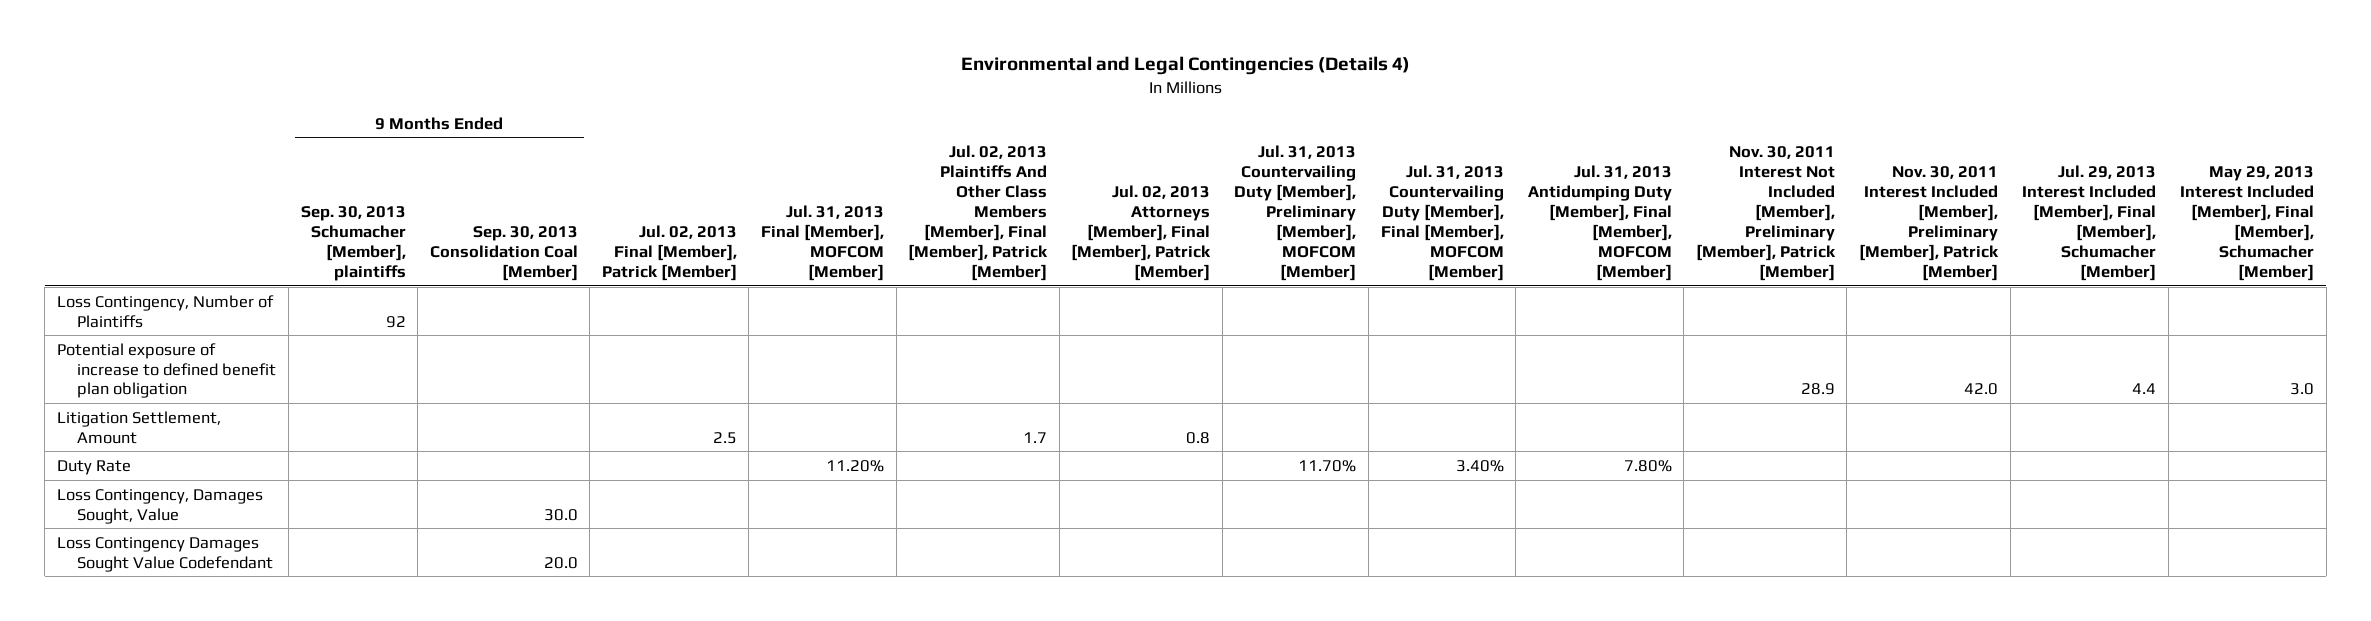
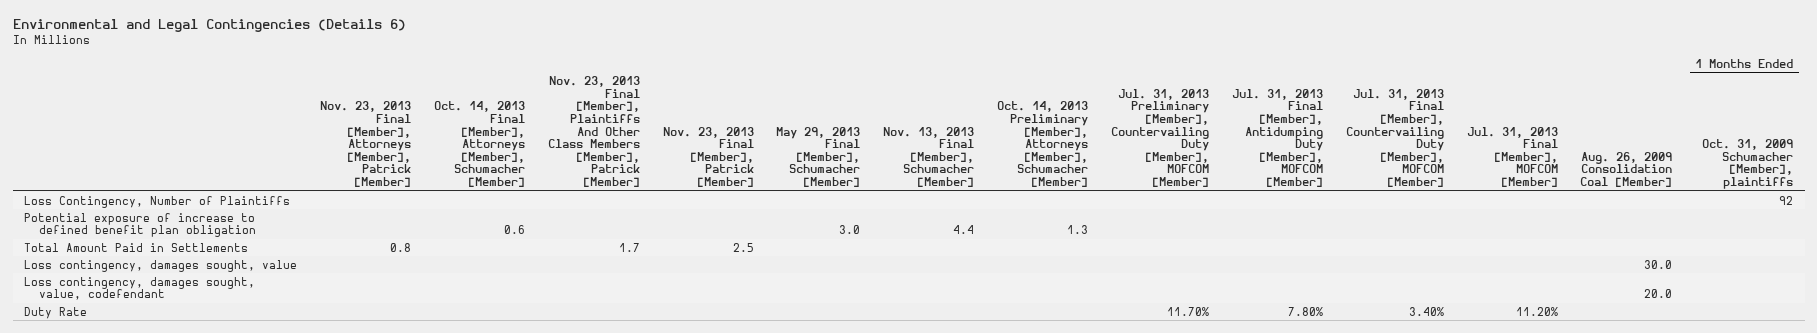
- Environmental and Legal Contingencies (Details 4)
+ Environmental and Legal Contingencies (Details 6)
- | 9 Months Ended Sep. 30, 2013 Schumacher [Member], plaintiffs | 9 Months Ended Sep. 30, 2013 Consolidation Coal [Member] | Jul. 02, 2013 Final [Member], Patrick [Member] | Jul. 31, 2013 Final [Member], MOFCOM [Member] | Jul. 02, 2013 Plaintiffs And Other Class Members [Member], Final [Member], Patrick [Member] | Jul. 02, 2013 Attorneys [Member], Final [Member], Patrick [Member] | Jul. 31, 2013 Countervailing Duty [Member], Preliminary [Member], MOFCOM [Member] | Jul. 31, 2013 Countervailing Duty [Member], Final [Member], MOFCOM [Member] | Jul. 31, 2013 Antidumping Duty [Member], Final [Member], MOFCOM [Member] | Nov. 30, 2011 Interest Not Included [Member], Preliminary [Member], Patrick [Member] | Nov. 30, 2011 Interest Included [Member], Preliminary [Member], Patrick [Member] | Jul. 29, 2013 Interest Included [Member], Final [Member], Schumacher [Member] | May 29, 2013 Interest Included [Member], Final [Member], Schumacher [Member]
+ | Nov. 23, 2013 Final [Member], Attorneys [Member], Patrick [Member] | Oct. 14, 2013 Final [Member], Attorneys [Member], Schumacher [Member] | Nov. 23, 2013 Final [Member], Plaintiffs And Other Class Members [Member], Patrick [Member] | Nov. 23, 2013 Final [Member], Patrick [Member] | May 29, 2013 Final [Member], Schumacher [Member] | Nov. 13, 2013 Final [Member], Schumacher [Member] | Oct. 14, 2013 Preliminary [Member], Attorneys [Member], Schumacher [Member] | Jul. 31, 2013 Preliminary [Member], Countervailing Duty [Member], MOFCOM [Member] | Jul. 31, 2013 Final [Member], Antidumping Duty [Member], MOFCOM [Member] | Jul. 31, 2013 Final [Member], Countervailing Duty [Member], MOFCOM [Member] | Jul. 31, 2013 Final [Member], MOFCOM [Member] | Aug. 26, 2009 Consolidation Coal [Member] | 1 Months Ended Oct. 31, 2009 Schumacher [Member], plaintiffs
- Litigation Settlement, Amount | | | 2.5 | | 1.7 | 0.8 | | | | | | |
+ Total Amount Paid in Settlements | 0.8 | | 1.7 | 2.5 | | | | | | | | |
+ Loss contingency, damages sought, value | | | | | | | | | | | | 30.0 |
+ Loss contingency, damages sought, value, codefendant | | | | | | | | | | | | 20.0 |
- Loss Contingency, Damages Sought, Value | | 30.0 | | | | | | | | | | |
- Loss Contingency Damages Sought Value Codefendant | | 20.0 | | | | | | | | | | |

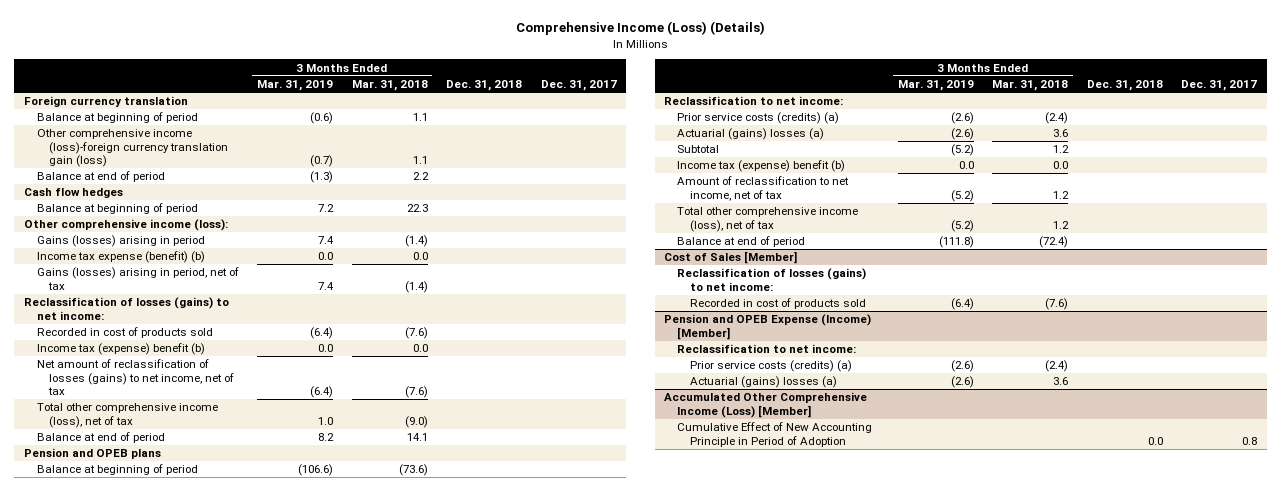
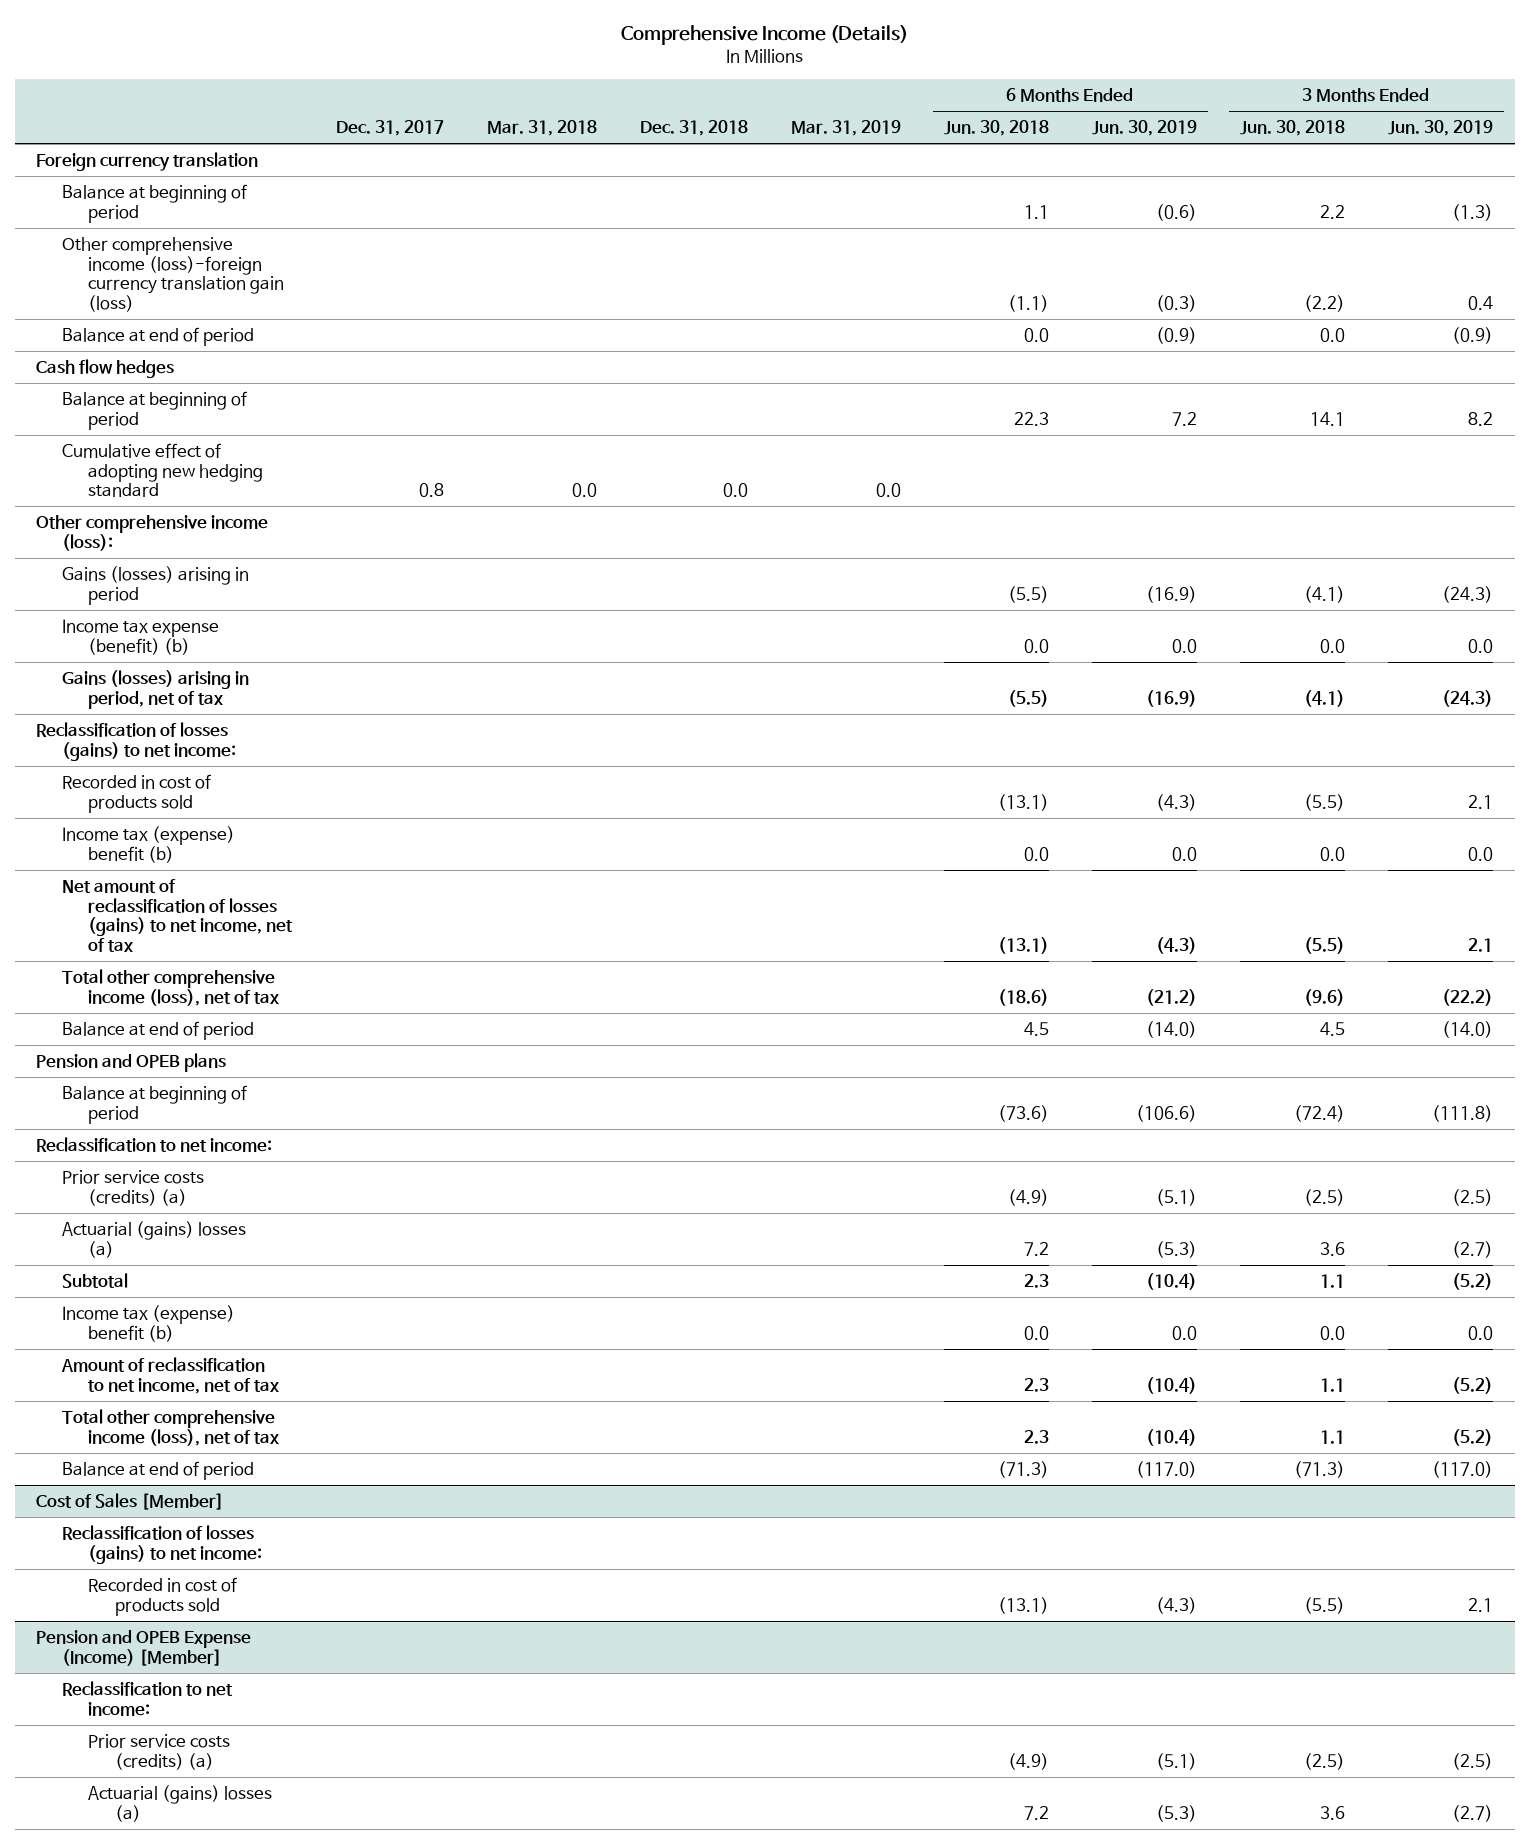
- Comprehensive Income (Loss) (Details)
+ Comprehensive Income (Details)
- | 3 Months Ended Mar. 31, 2019 | 3 Months Ended Mar. 31, 2018 | Dec. 31, 2018 | Dec. 31, 2017
+ | Dec. 31, 2017 | Mar. 31, 2018 | Dec. 31, 2018 | Mar. 31, 2019 | 6 Months Ended Jun. 30, 2018 | 6 Months Ended Jun. 30, 2019 | 3 Months Ended Jun. 30, 2018 | 3 Months Ended Jun. 30, 2019
+ Cumulative effect of adopting new hedging standard | 0.8 | 0.0 | 0.0 | 0.0 | | | |
- Accumulated Other Comprehensive Income (Loss) [Member]
- Cumulative Effect of New Accounting Principle in Period of Adoption | | | 0.0 | 0.8

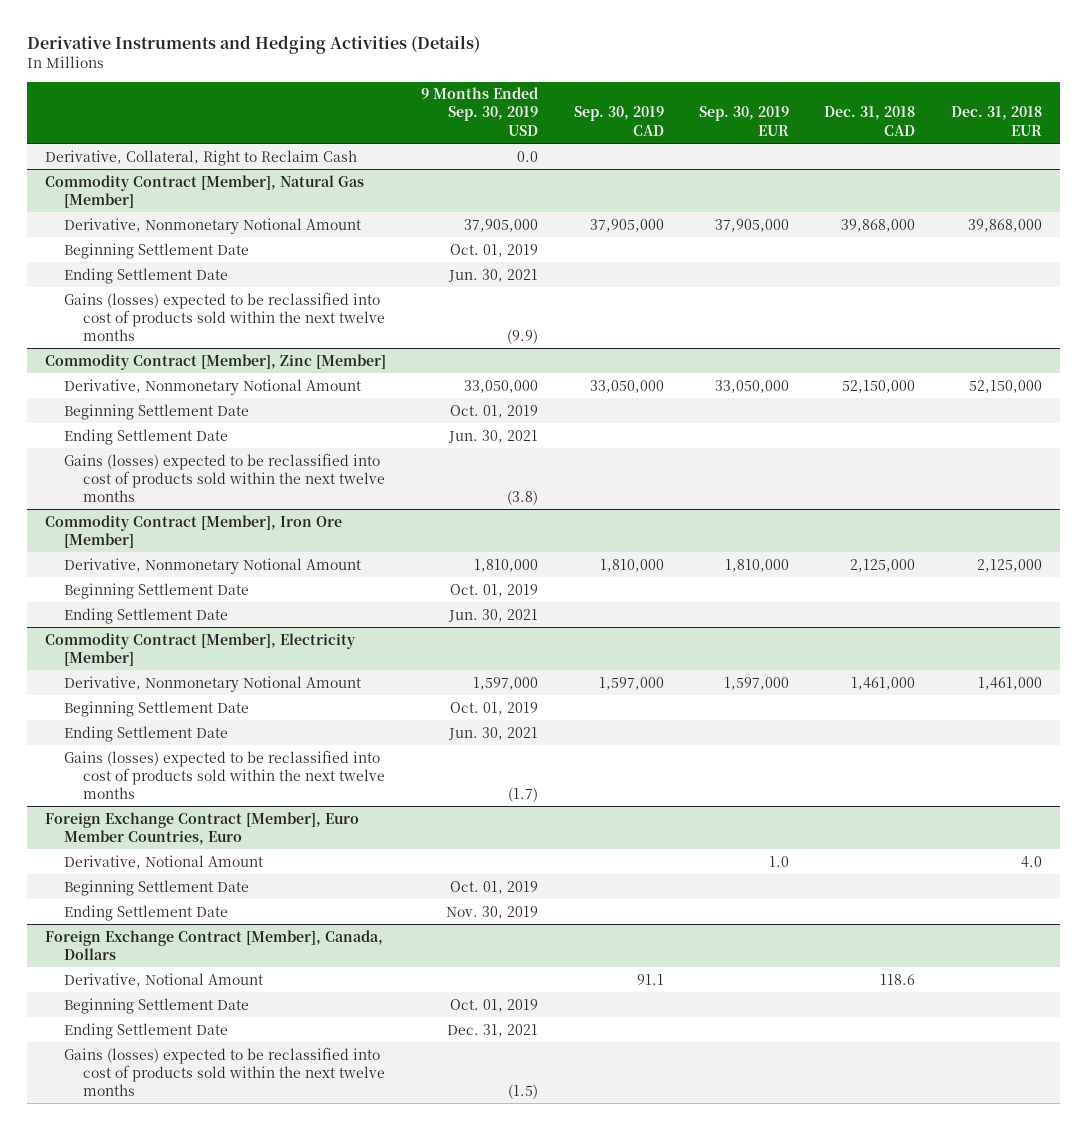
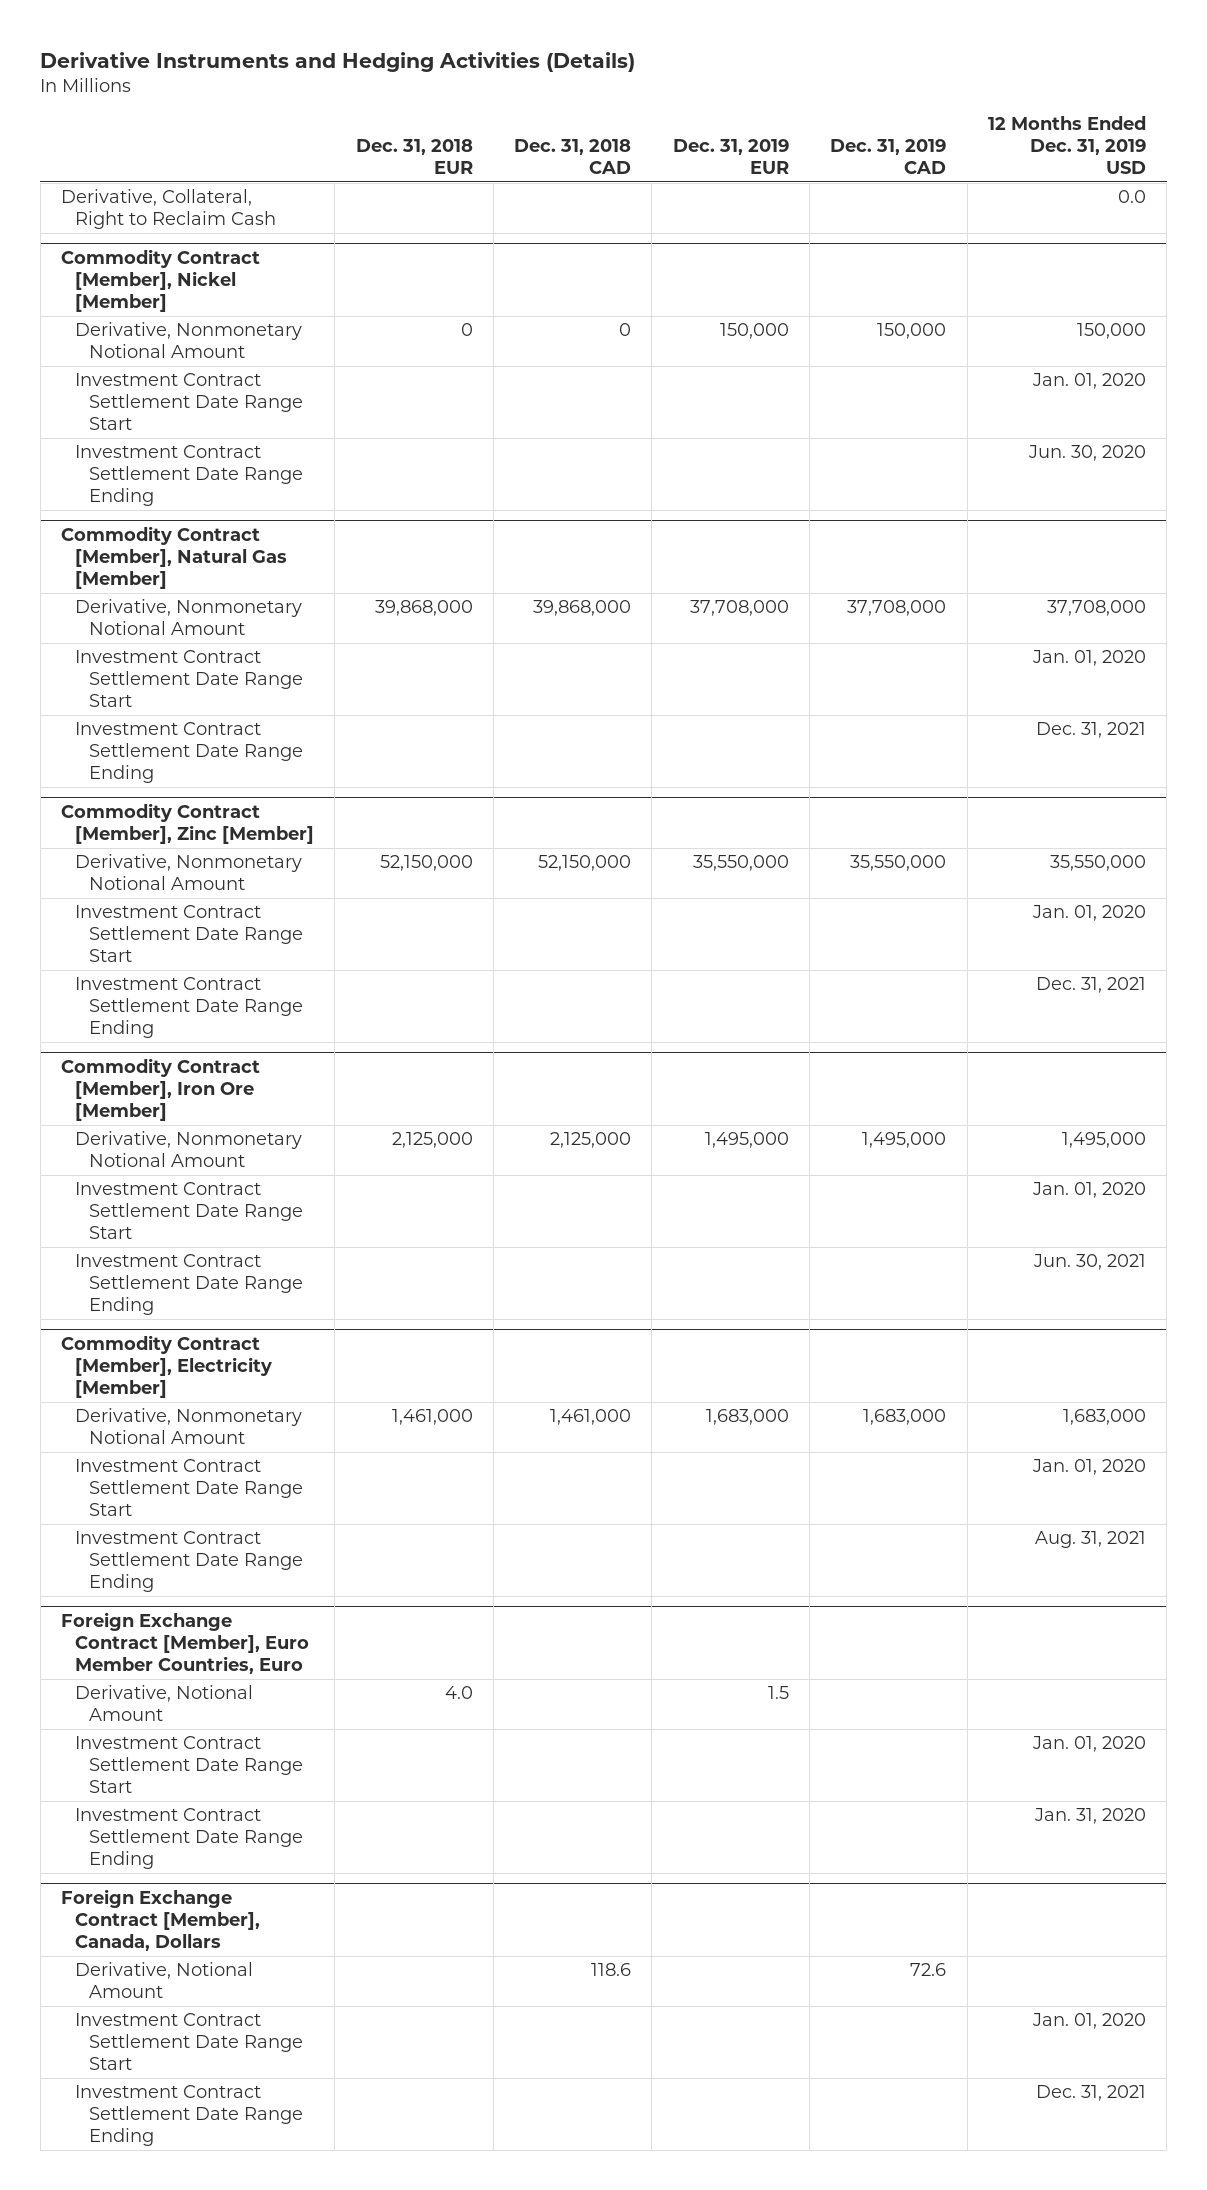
- | 9 Months Ended Sep. 30, 2019 USD | Sep. 30, 2019 CAD | Sep. 30, 2019 EUR | Dec. 31, 2018 CAD | Dec. 31, 2018 EUR
+ | Dec. 31, 2018 EUR | Dec. 31, 2018 CAD | Dec. 31, 2019 EUR | Dec. 31, 2019 CAD | 12 Months Ended Dec. 31, 2019 USD
+ Commodity Contract [Member], Nickel [Member]
+ Derivative, Nonmonetary Notional Amount | 0 | 0 | 150,000 | 150,000 | 150,000
+ Investment Contract Settlement Date Range Start | | | | | Jan. 01, 2020
+ Investment Contract Settlement Date Range Ending | | | | | Jun. 30, 2020
@ Commodity Contract [Member], Natural Gas [Member]
- Beginning Settlement Date | Oct. 01, 2019 | | | |
- Ending Settlement Date | Jun. 30, 2021 | | | |
- Gains (losses) expected to be reclassified into cost of products sold within the next twelve months | (9.9) | | | |
+ Investment Contract Settlement Date Range Start | | | | | Jan. 01, 2020
+ Investment Contract Settlement Date Range Ending | | | | | Dec. 31, 2021
@ Commodity Contract [Member], Zinc [Member]
- Beginning Settlement Date | Oct. 01, 2019 | | | |
- Ending Settlement Date | Jun. 30, 2021 | | | |
- Gains (losses) expected to be reclassified into cost of products sold within the next twelve months | (3.8) | | | |
+ Investment Contract Settlement Date Range Start | | | | | Jan. 01, 2020
+ Investment Contract Settlement Date Range Ending | | | | | Dec. 31, 2021
@ Commodity Contract [Member], Iron Ore [Member]
- Beginning Settlement Date | Oct. 01, 2019 | | | |
- Ending Settlement Date | Jun. 30, 2021 | | | |
+ Investment Contract Settlement Date Range Start | | | | | Jan. 01, 2020
+ Investment Contract Settlement Date Range Ending | | | | | Jun. 30, 2021
@ Commodity Contract [Member], Electricity [Member]
- Beginning Settlement Date | Oct. 01, 2019 | | | |
- Ending Settlement Date | Jun. 30, 2021 | | | |
- Gains (losses) expected to be reclassified into cost of products sold within the next twelve months | (1.7) | | | |
+ Investment Contract Settlement Date Range Start | | | | | Jan. 01, 2020
+ Investment Contract Settlement Date Range Ending | | | | | Aug. 31, 2021
@ Foreign Exchange Contract [Member], Euro Member Countries, Euro
- Beginning Settlement Date | Oct. 01, 2019 | | | |
- Ending Settlement Date | Nov. 30, 2019 | | | |
+ Investment Contract Settlement Date Range Start | | | | | Jan. 01, 2020
+ Investment Contract Settlement Date Range Ending | | | | | Jan. 31, 2020
@ Foreign Exchange Contract [Member], Canada, Dollars
- Beginning Settlement Date | Oct. 01, 2019 | | | |
- Ending Settlement Date | Dec. 31, 2021 | | | |
- Gains (losses) expected to be reclassified into cost of products sold within the next twelve months | (1.5) | | | |
+ Investment Contract Settlement Date Range Start | | | | | Jan. 01, 2020
+ Investment Contract Settlement Date Range Ending | | | | | Dec. 31, 2021

